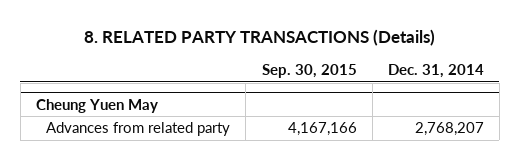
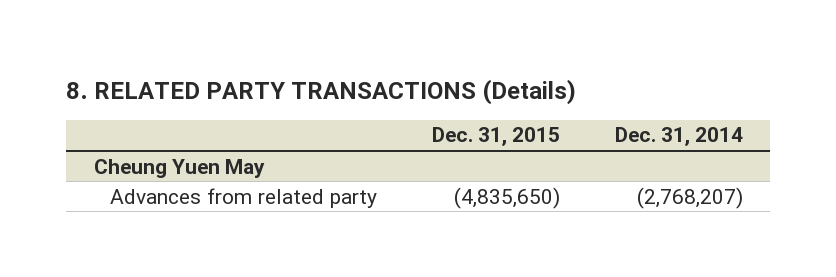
- | Sep. 30, 2015 | Dec. 31, 2014
+ | Dec. 31, 2015 | Dec. 31, 2014
@ Cheung Yuen May
- Advances from related party | 4,167,166 | 2,768,207
+ Advances from related party | (4,835,650) | (2,768,207)

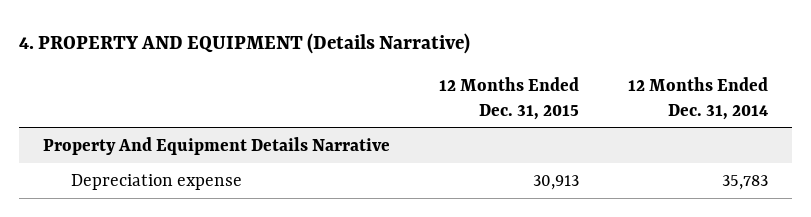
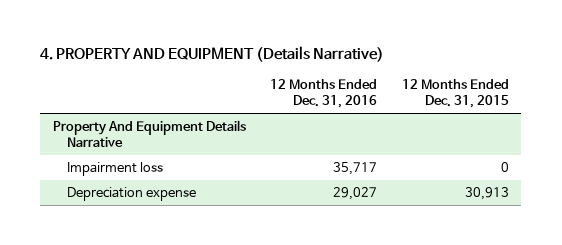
- | 12 Months Ended Dec. 31, 2015 | 12 Months Ended Dec. 31, 2014
+ | 12 Months Ended Dec. 31, 2016 | 12 Months Ended Dec. 31, 2015
+ Impairment loss | 35,717 | 0

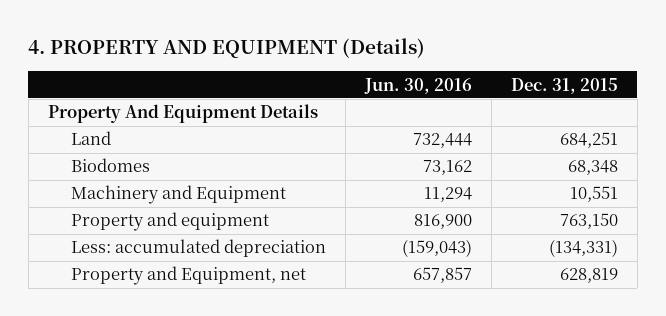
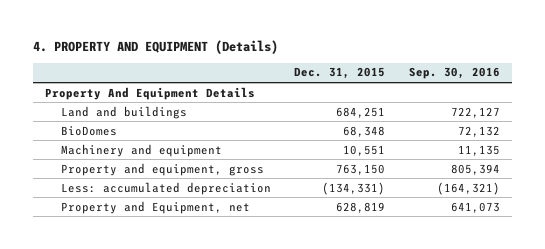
- | Jun. 30, 2016 | Dec. 31, 2015
+ | Dec. 31, 2015 | Sep. 30, 2016
- Land | 732,444 | 684,251
- Biodomes | 73,162 | 68,348
- Machinery and Equipment | 11,294 | 10,551
- Property and equipment | 816,900 | 763,150
+ Land and buildings | 684,251 | 722,127
+ BioDomes | 68,348 | 72,132
+ Machinery and equipment | 10,551 | 11,135
+ Property and equipment, gross | 763,150 | 805,394

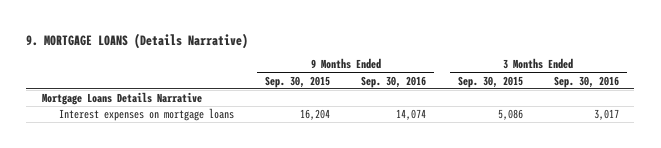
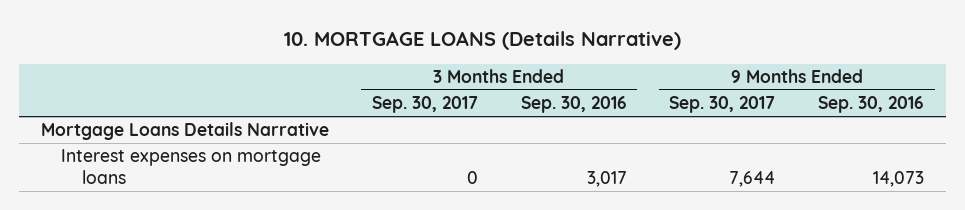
- 9. MORTGAGE LOANS (Details Narrative)
+ 10. MORTGAGE LOANS (Details Narrative)
- | 9 Months Ended Sep. 30, 2015 | 9 Months Ended Sep. 30, 2016 | 3 Months Ended Sep. 30, 2015 | 3 Months Ended Sep. 30, 2016
+ | 3 Months Ended Sep. 30, 2017 | 3 Months Ended Sep. 30, 2016 | 9 Months Ended Sep. 30, 2017 | 9 Months Ended Sep. 30, 2016
- Interest expenses on mortgage loans | 16,204 | 14,074 | 5,086 | 3,017
+ Interest expenses on mortgage loans | 0 | 3,017 | 7,644 | 14,073

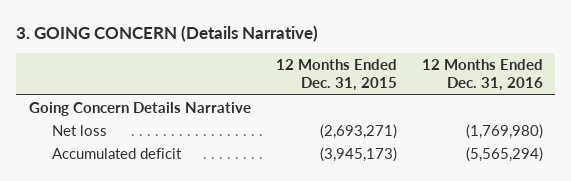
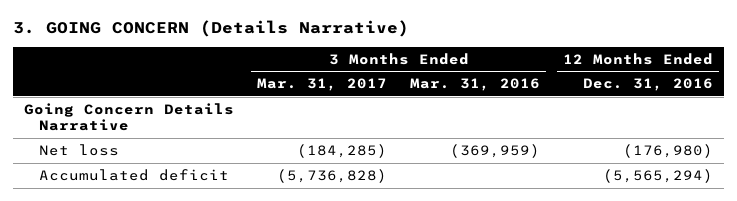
- | 12 Months Ended Dec. 31, 2015 | 12 Months Ended Dec. 31, 2016
+ | 3 Months Ended Mar. 31, 2017 | 3 Months Ended Mar. 31, 2016 | 12 Months Ended Dec. 31, 2016
- Net loss | (2,693,271) | (1,769,980)
+ Net loss | (184,285) | (369,959) | (176,980)

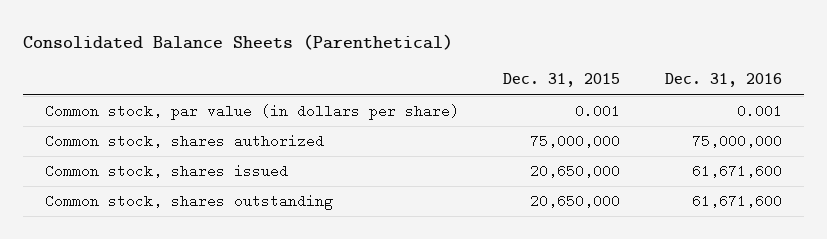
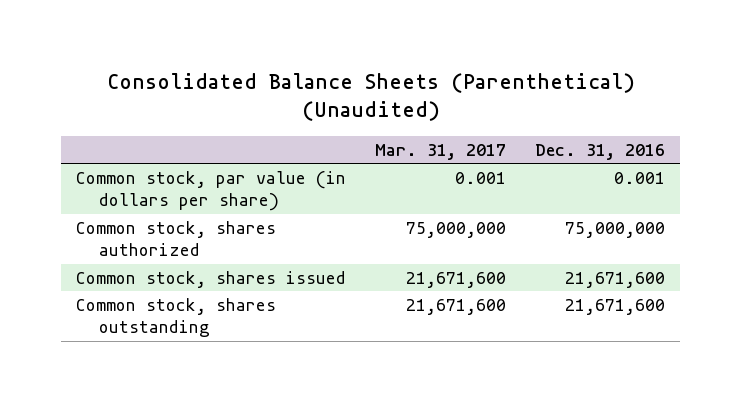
- Consolidated Balance Sheets (Parenthetical)
+ Consolidated Balance Sheets (Parenthetical) (Unaudited)
- | Dec. 31, 2015 | Dec. 31, 2016
+ | Mar. 31, 2017 | Dec. 31, 2016
- Common stock, shares issued | 20,650,000 | 61,671,600
- Common stock, shares outstanding | 20,650,000 | 61,671,600
+ Common stock, shares issued | 21,671,600 | 21,671,600
+ Common stock, shares outstanding | 21,671,600 | 21,671,600

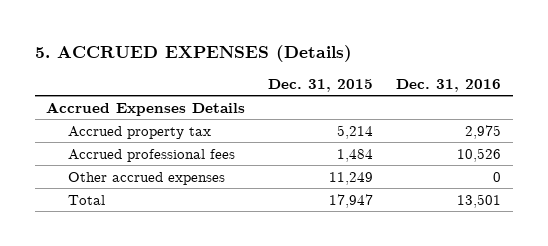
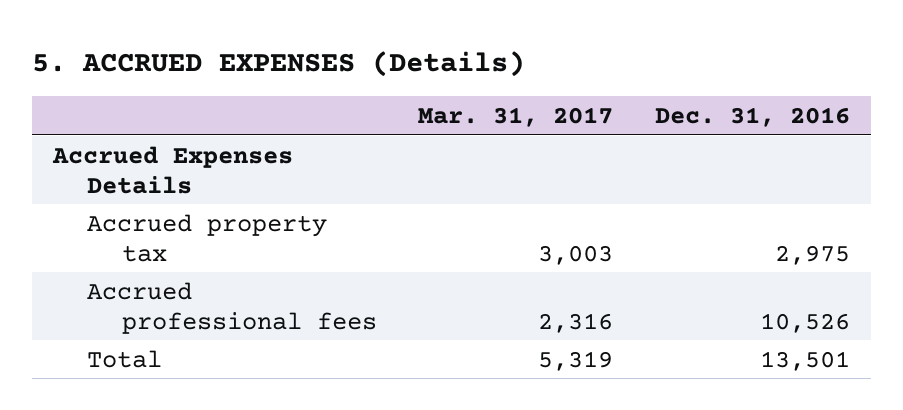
- | Dec. 31, 2015 | Dec. 31, 2016
+ | Mar. 31, 2017 | Dec. 31, 2016
- Other accrued expenses | 11,249 | 0

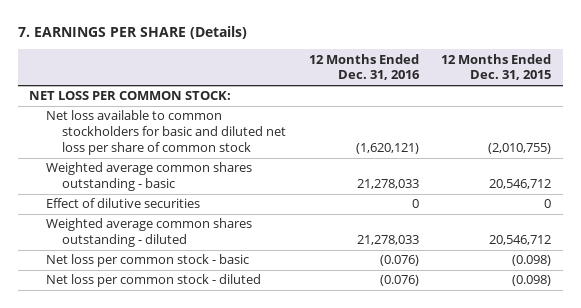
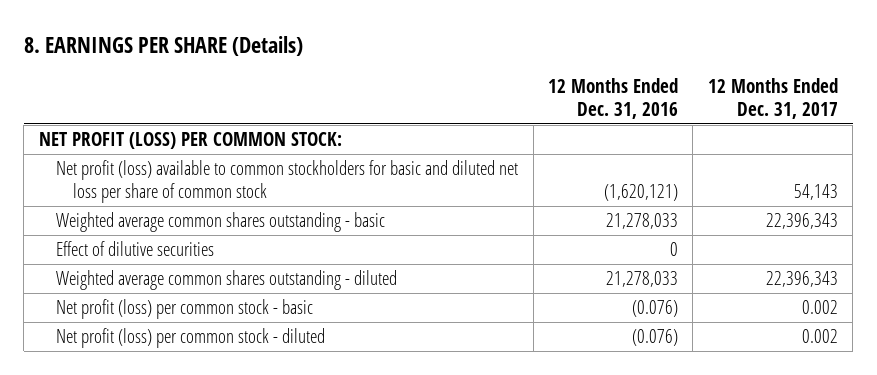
- 7. EARNINGS PER SHARE (Details)
+ 8. EARNINGS PER SHARE (Details)
- | 12 Months Ended Dec. 31, 2016 | 12 Months Ended Dec. 31, 2015
+ | 12 Months Ended Dec. 31, 2016 | 12 Months Ended Dec. 31, 2017
- NET LOSS PER COMMON STOCK:
- Net loss available to common stockholders for basic and diluted net loss per share of common stock | (1,620,121) | (2,010,755)
+ NET PROFIT (LOSS) PER COMMON STOCK:
+ Net profit (loss) available to common stockholders for basic and diluted net loss per share of common stock | (1,620,121) | 54,143
- Net loss per common stock - basic | (0.076) | (0.098)
- Net loss per common stock - diluted | (0.076) | (0.098)
+ Net profit (loss) per common stock - basic | (0.076) | 0.002
+ Net profit (loss) per common stock - diluted | (0.076) | 0.002

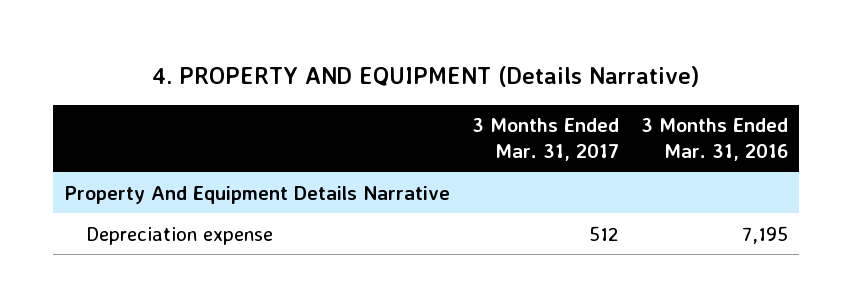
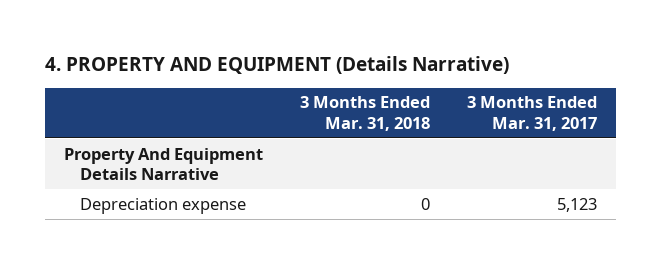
- | 3 Months Ended Mar. 31, 2017 | 3 Months Ended Mar. 31, 2016
+ | 3 Months Ended Mar. 31, 2018 | 3 Months Ended Mar. 31, 2017
- Depreciation expense | 512 | 7,195
+ Depreciation expense | 0 | 5,123

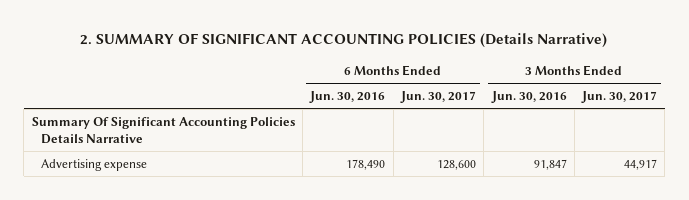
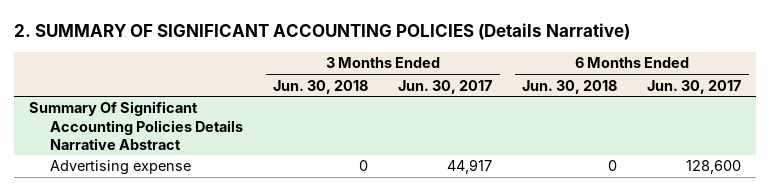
- | 6 Months Ended Jun. 30, 2016 | 6 Months Ended Jun. 30, 2017 | 3 Months Ended Jun. 30, 2016 | 3 Months Ended Jun. 30, 2017
+ | 3 Months Ended Jun. 30, 2018 | 3 Months Ended Jun. 30, 2017 | 6 Months Ended Jun. 30, 2018 | 6 Months Ended Jun. 30, 2017
- Summary Of Significant Accounting Policies Details Narrative
+ Summary Of Significant Accounting Policies Details Narrative Abstract

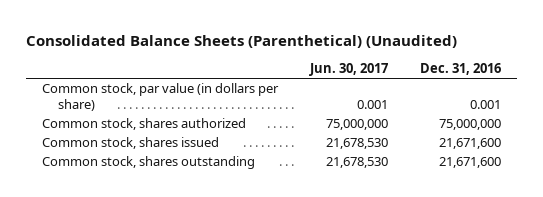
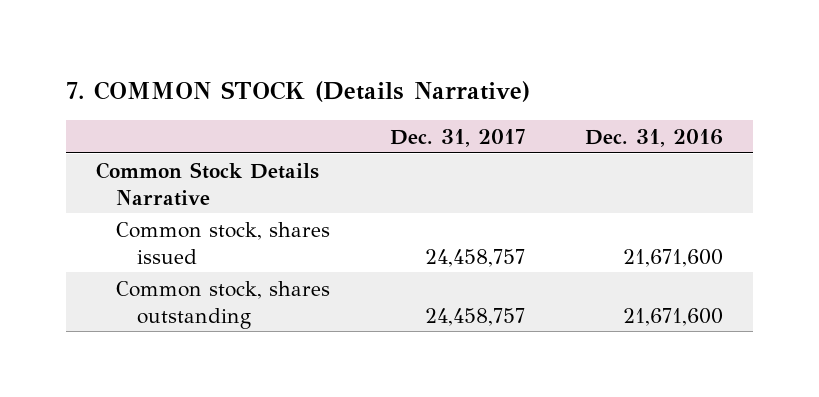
- Consolidated Balance Sheets (Parenthetical) (Unaudited)
+ 7. COMMON STOCK (Details Narrative)
- | Jun. 30, 2017 | Dec. 31, 2016
+ | Dec. 31, 2017 | Dec. 31, 2016
- Common stock, par value (in dollars per share) | 0.001 | 0.001
- Common stock, shares authorized | 75,000,000 | 75,000,000
+ Common Stock Details Narrative

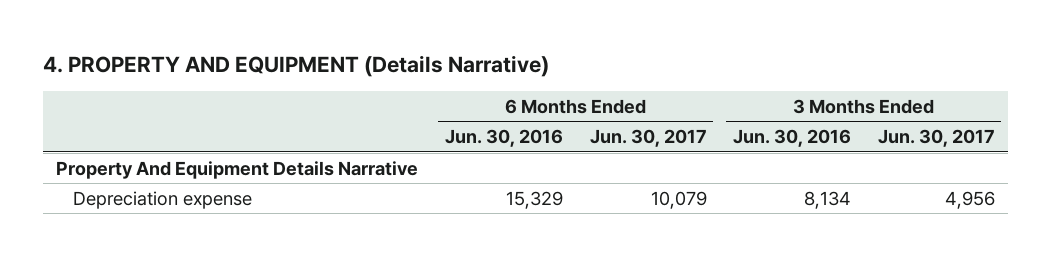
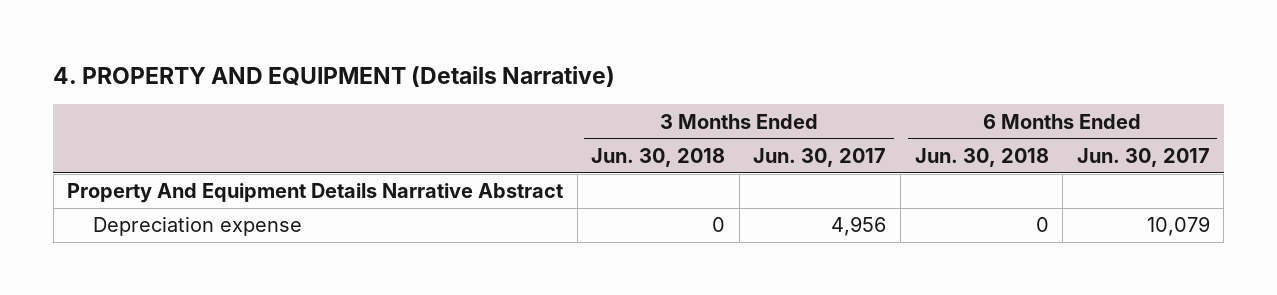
- | 6 Months Ended Jun. 30, 2016 | 6 Months Ended Jun. 30, 2017 | 3 Months Ended Jun. 30, 2016 | 3 Months Ended Jun. 30, 2017
+ | 3 Months Ended Jun. 30, 2018 | 3 Months Ended Jun. 30, 2017 | 6 Months Ended Jun. 30, 2018 | 6 Months Ended Jun. 30, 2017
- Property And Equipment Details Narrative
+ Property And Equipment Details Narrative Abstract

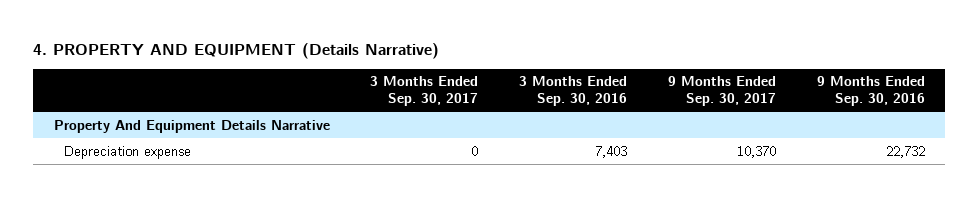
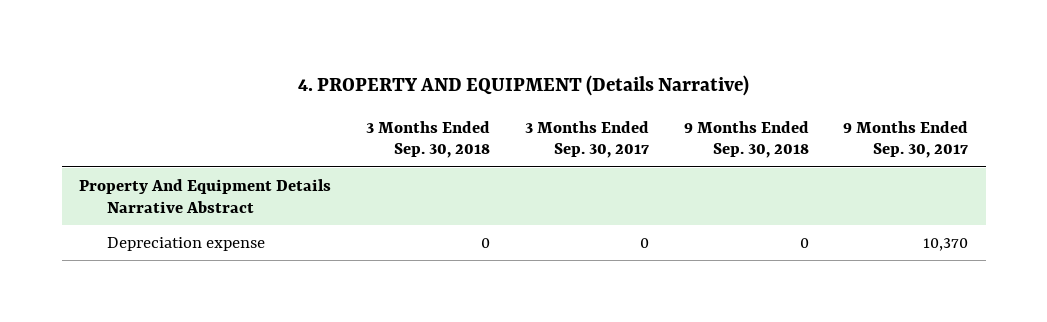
- | 3 Months Ended Sep. 30, 2017 | 3 Months Ended Sep. 30, 2016 | 9 Months Ended Sep. 30, 2017 | 9 Months Ended Sep. 30, 2016
+ | 3 Months Ended Sep. 30, 2018 | 3 Months Ended Sep. 30, 2017 | 9 Months Ended Sep. 30, 2018 | 9 Months Ended Sep. 30, 2017
- Property And Equipment Details Narrative
+ Property And Equipment Details Narrative Abstract

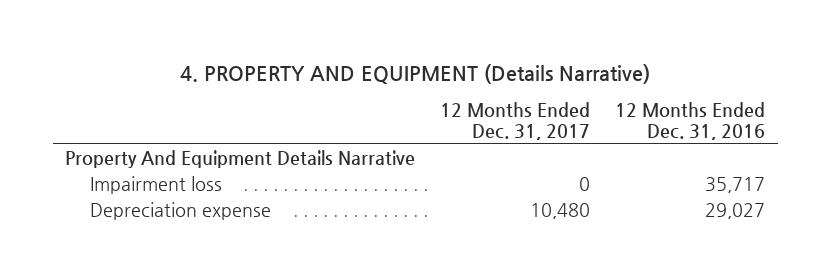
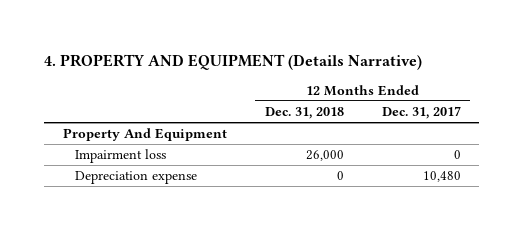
- | 12 Months Ended Dec. 31, 2017 | 12 Months Ended Dec. 31, 2016
+ | 12 Months Ended Dec. 31, 2018 | 12 Months Ended Dec. 31, 2017
- Property And Equipment Details Narrative
+ Property And Equipment

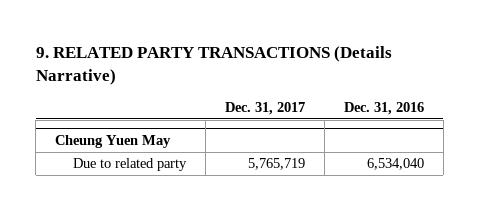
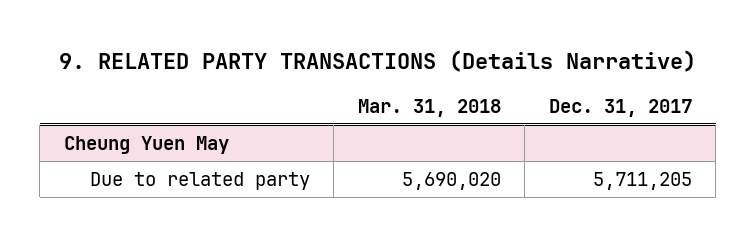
- | Dec. 31, 2017 | Dec. 31, 2016
+ | Mar. 31, 2018 | Dec. 31, 2017
@ Cheung Yuen May
- Due to related party | 5,765,719 | 6,534,040
+ Due to related party | 5,690,020 | 5,711,205

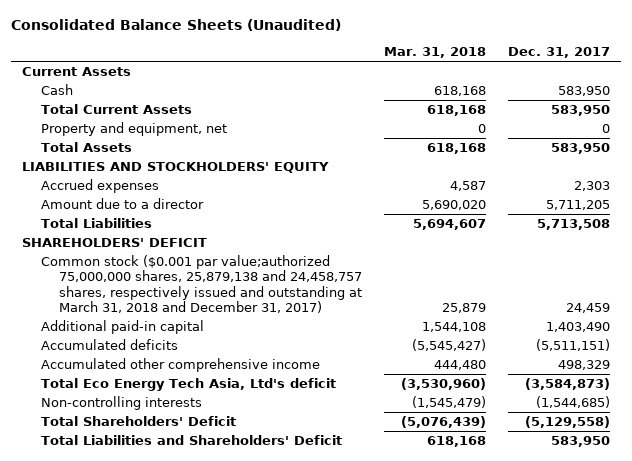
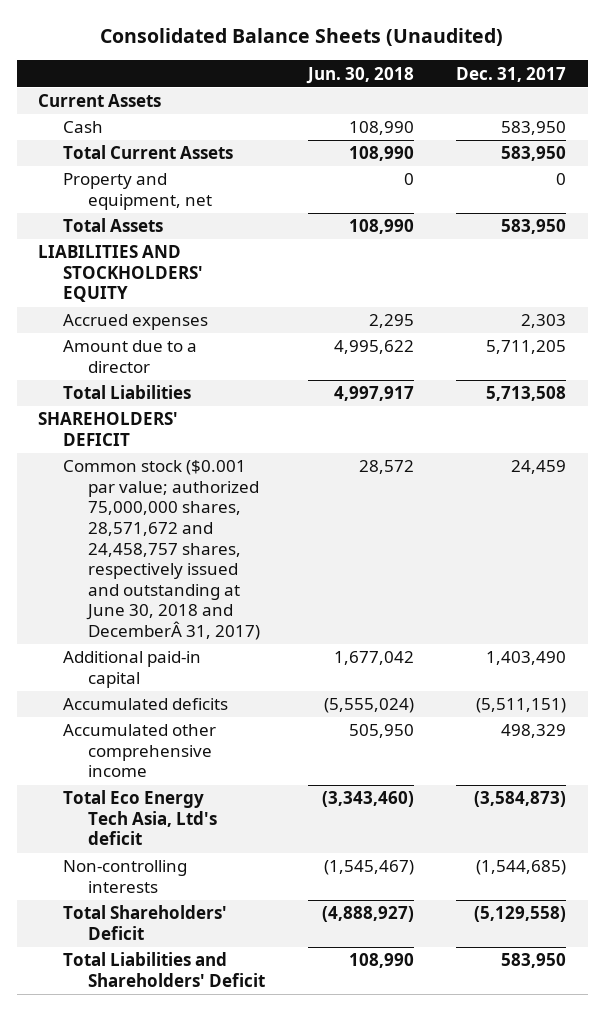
- | Mar. 31, 2018 | Dec. 31, 2017
+ | Jun. 30, 2018 | Dec. 31, 2017
- Common stock ($0.001 par value;authorized 75,000,000 shares, 25,879,138 and 24,458,757 shares, respectively issued and outstanding at March 31, 2018 and December 31, 2017) | 25,879 | 24,459
+ Common stock ($0.001 par value; authorized 75,000,000 shares, 28,571,672 and 24,458,757 shares, respectively issued and outstanding at June 30, 2018 and DecemberÂ 31, 2017) | 28,572 | 24,459

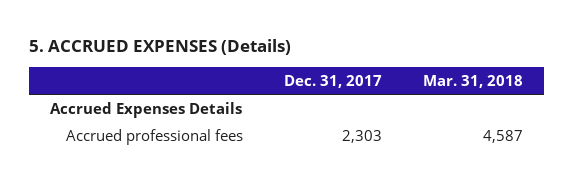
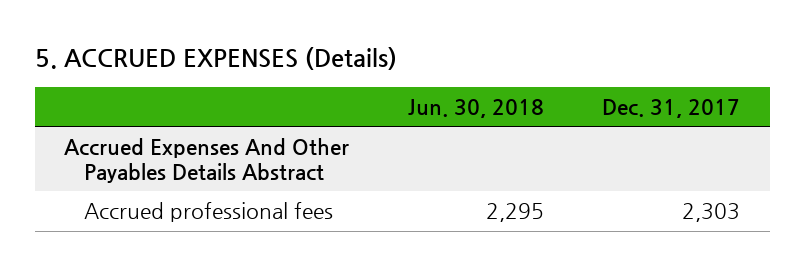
- | Dec. 31, 2017 | Mar. 31, 2018
+ | Jun. 30, 2018 | Dec. 31, 2017
- Accrued Expenses Details
+ Accrued Expenses And Other Payables Details Abstract

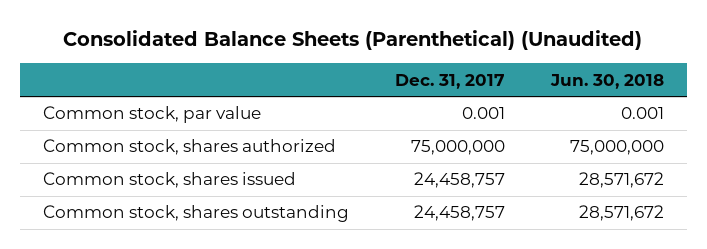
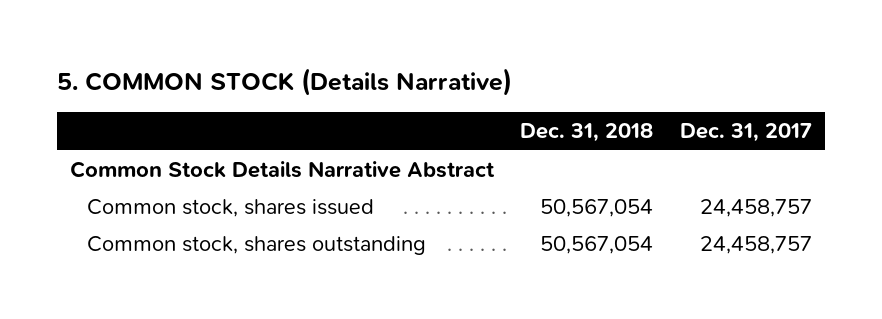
- Consolidated Balance Sheets (Parenthetical) (Unaudited)
+ 5. COMMON STOCK (Details Narrative)
- | Dec. 31, 2017 | Jun. 30, 2018
+ | Dec. 31, 2018 | Dec. 31, 2017
- Common stock, par value | 0.001 | 0.001
- Common stock, shares authorized | 75,000,000 | 75,000,000
+ Common Stock Details Narrative Abstract

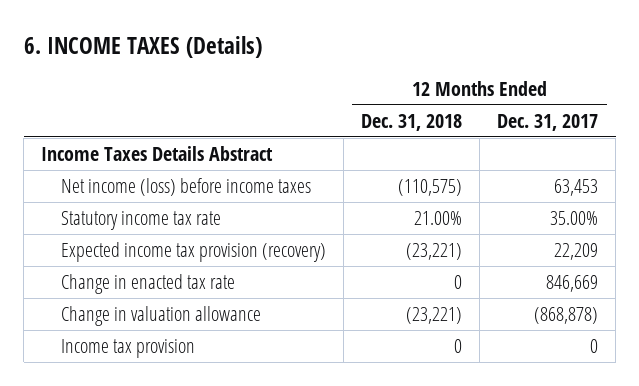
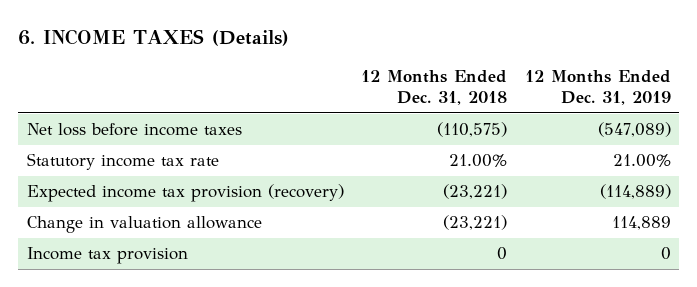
- | 12 Months Ended Dec. 31, 2018 | 12 Months Ended Dec. 31, 2017
+ | 12 Months Ended Dec. 31, 2018 | 12 Months Ended Dec. 31, 2019
- Income Taxes Details Abstract
- Net income (loss) before income taxes | (110,575) | 63,453
+ Net loss before income taxes | (110,575) | (547,089)
- Change in enacted tax rate | 0 | 846,669

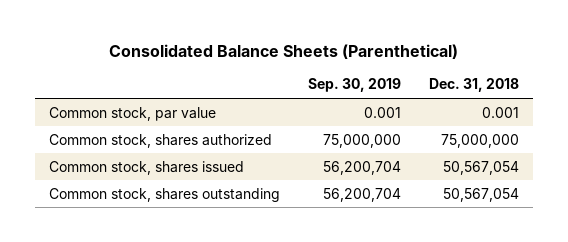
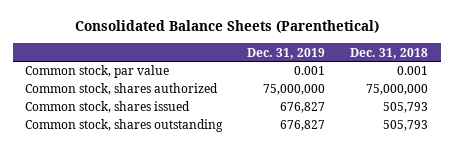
- | Sep. 30, 2019 | Dec. 31, 2018
+ | Dec. 31, 2019 | Dec. 31, 2018
- Common stock, shares issued | 56,200,704 | 50,567,054
- Common stock, shares outstanding | 56,200,704 | 50,567,054
+ Common stock, shares issued | 676,827 | 505,793
+ Common stock, shares outstanding | 676,827 | 505,793

